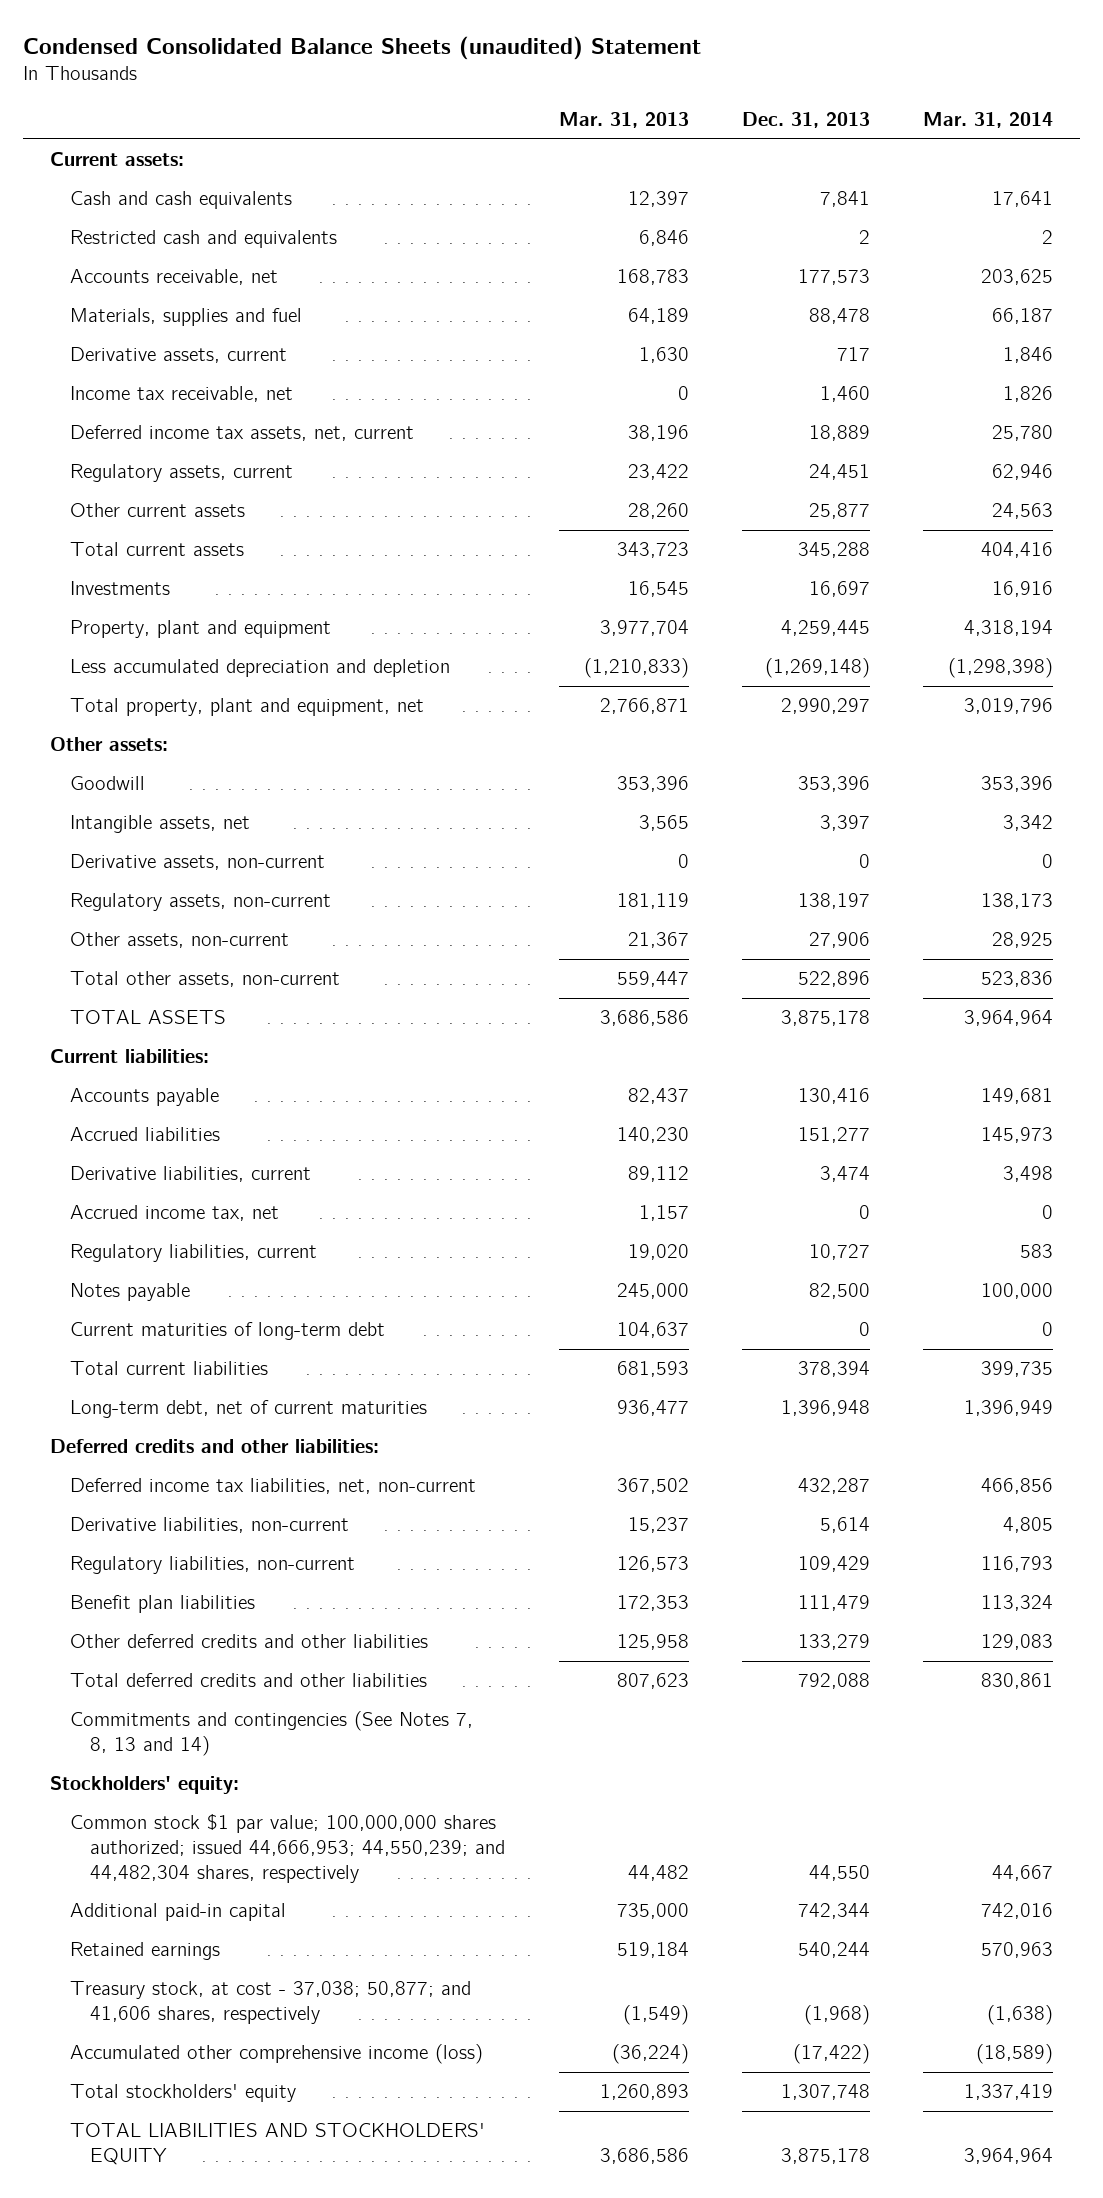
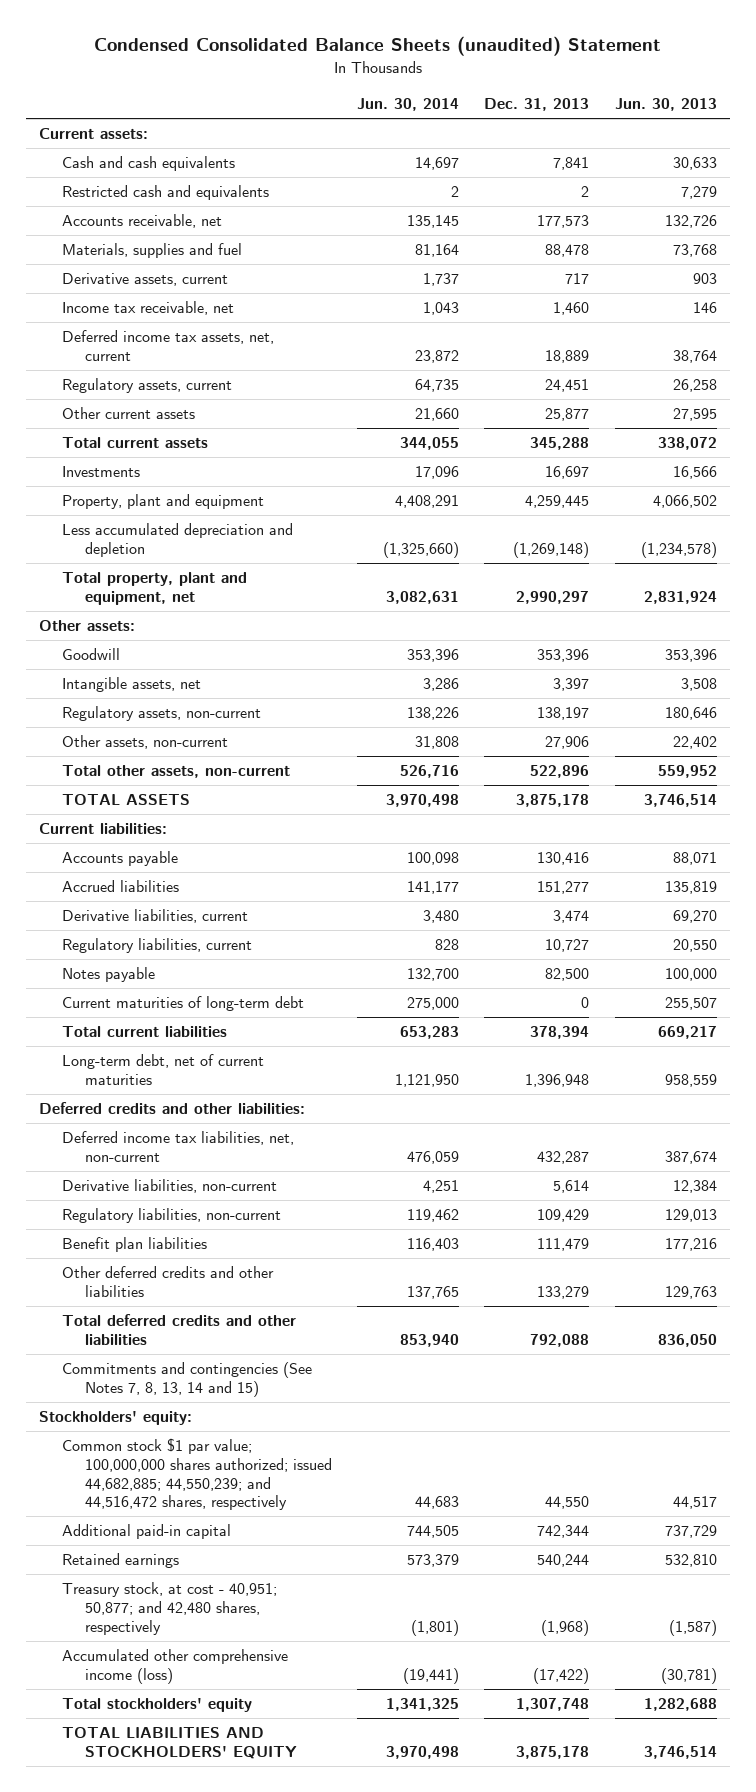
- | Mar. 31, 2013 | Dec. 31, 2013 | Mar. 31, 2014
+ | Jun. 30, 2014 | Dec. 31, 2013 | Jun. 30, 2013
- Derivative assets, non-current | 0 | 0 | 0
- Accrued income tax, net | 1,157 | 0 | 0
- Commitments and contingencies (See Notes 7, 8, 13 and 14)
+ Commitments and contingencies (See Notes 7, 8, 13, 14 and 15)
- Common stock $1 par value; 100,000,000 shares authorized; issued 44,666,953; 44,550,239; and 44,482,304 shares, respectively | 44,482 | 44,550 | 44,667
+ Common stock $1 par value; 100,000,000 shares authorized; issued 44,682,885; 44,550,239; and 44,516,472 shares, respectively | 44,683 | 44,550 | 44,517
- Treasury stock, at cost - 37,038; 50,877; and 41,606 shares, respectively | (1,549) | (1,968) | (1,638)
+ Treasury stock, at cost - 40,951; 50,877; and 42,480 shares, respectively | (1,801) | (1,968) | (1,587)

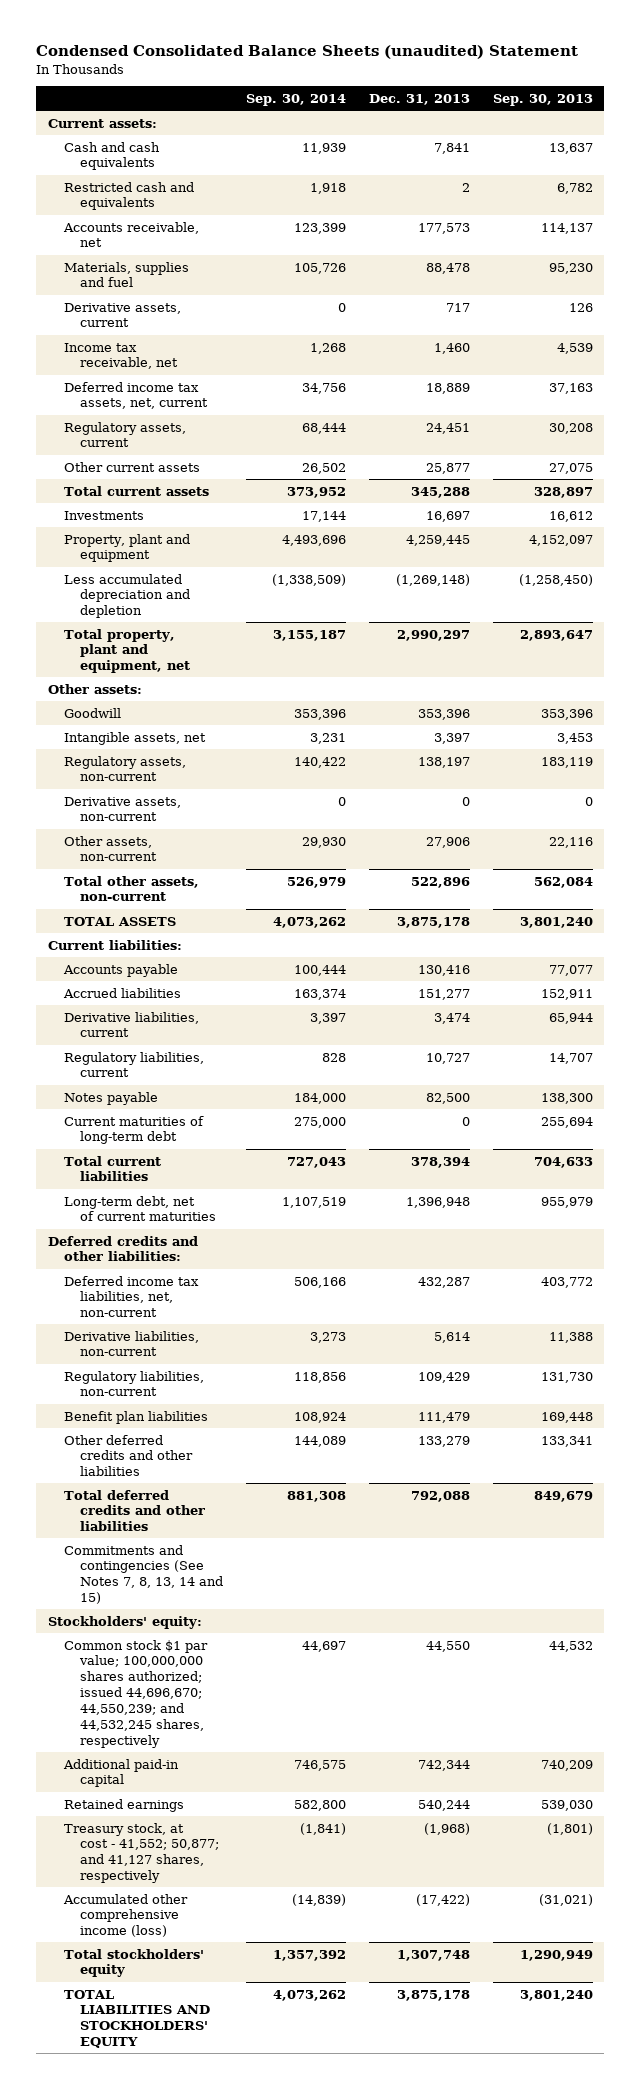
- | Jun. 30, 2014 | Dec. 31, 2013 | Jun. 30, 2013
+ | Sep. 30, 2014 | Dec. 31, 2013 | Sep. 30, 2013
+ Derivative assets, non-current | 0 | 0 | 0
- Common stock $1 par value; 100,000,000 shares authorized; issued 44,682,885; 44,550,239; and 44,516,472 shares, respectively | 44,683 | 44,550 | 44,517
+ Common stock $1 par value; 100,000,000 shares authorized; issued 44,696,670; 44,550,239; and 44,532,245 shares, respectively | 44,697 | 44,550 | 44,532
- Treasury stock, at cost - 40,951; 50,877; and 42,480 shares, respectively | (1,801) | (1,968) | (1,587)
+ Treasury stock, at cost - 41,552; 50,877; and 41,127 shares, respectively | (1,841) | (1,968) | (1,801)

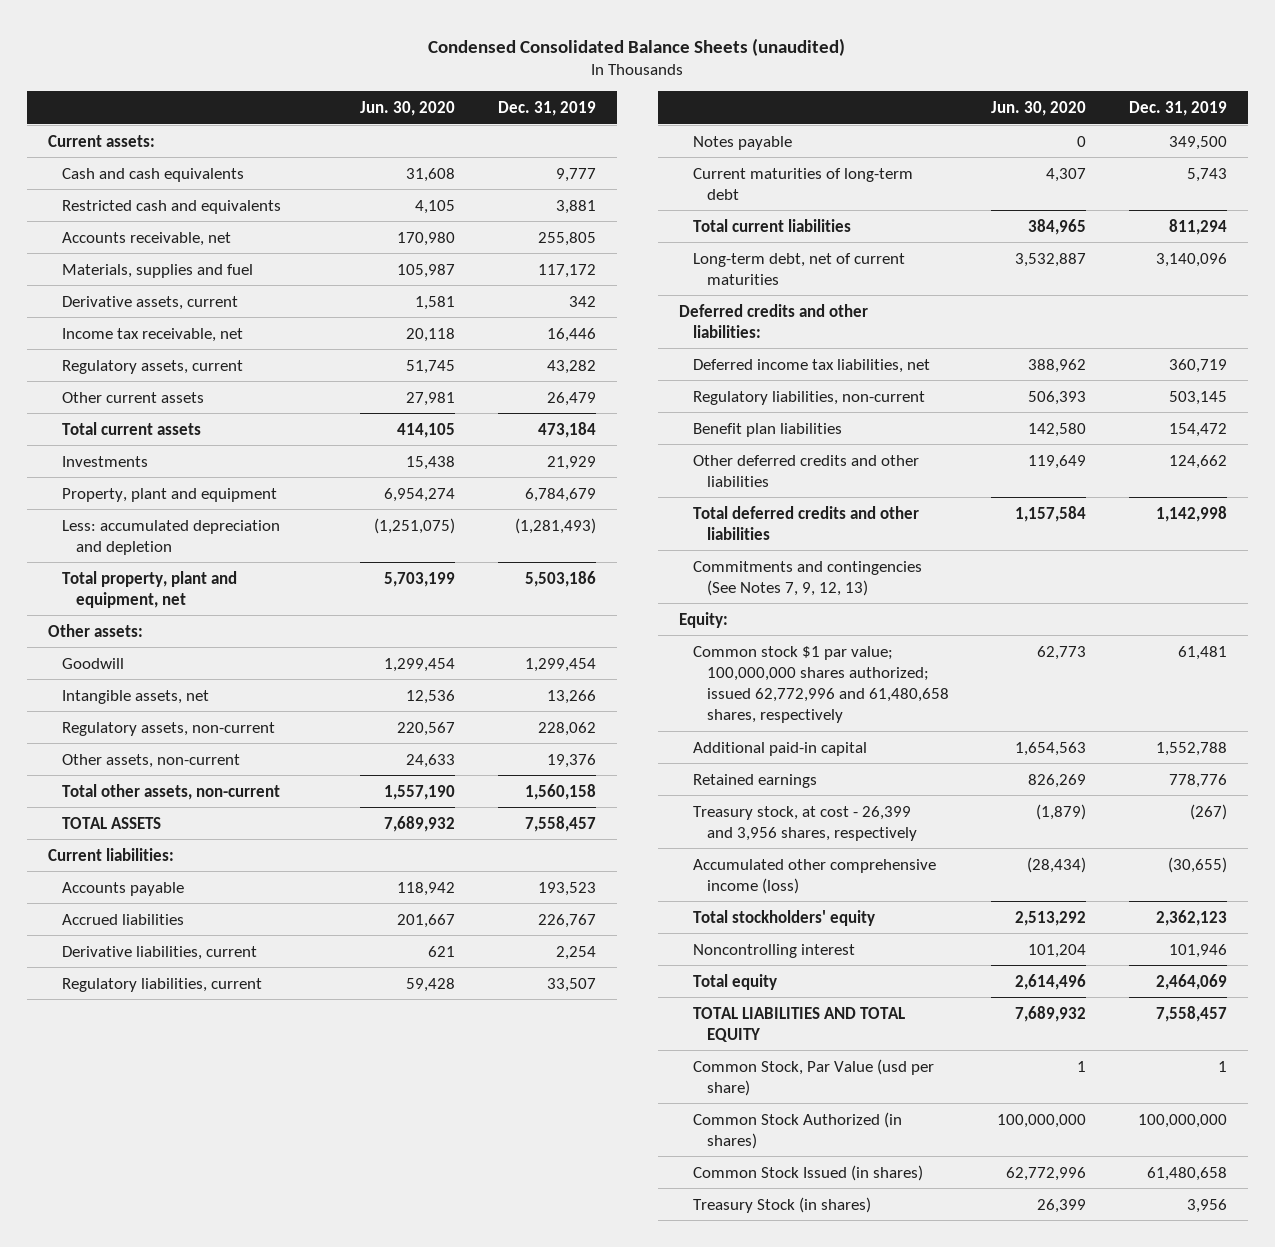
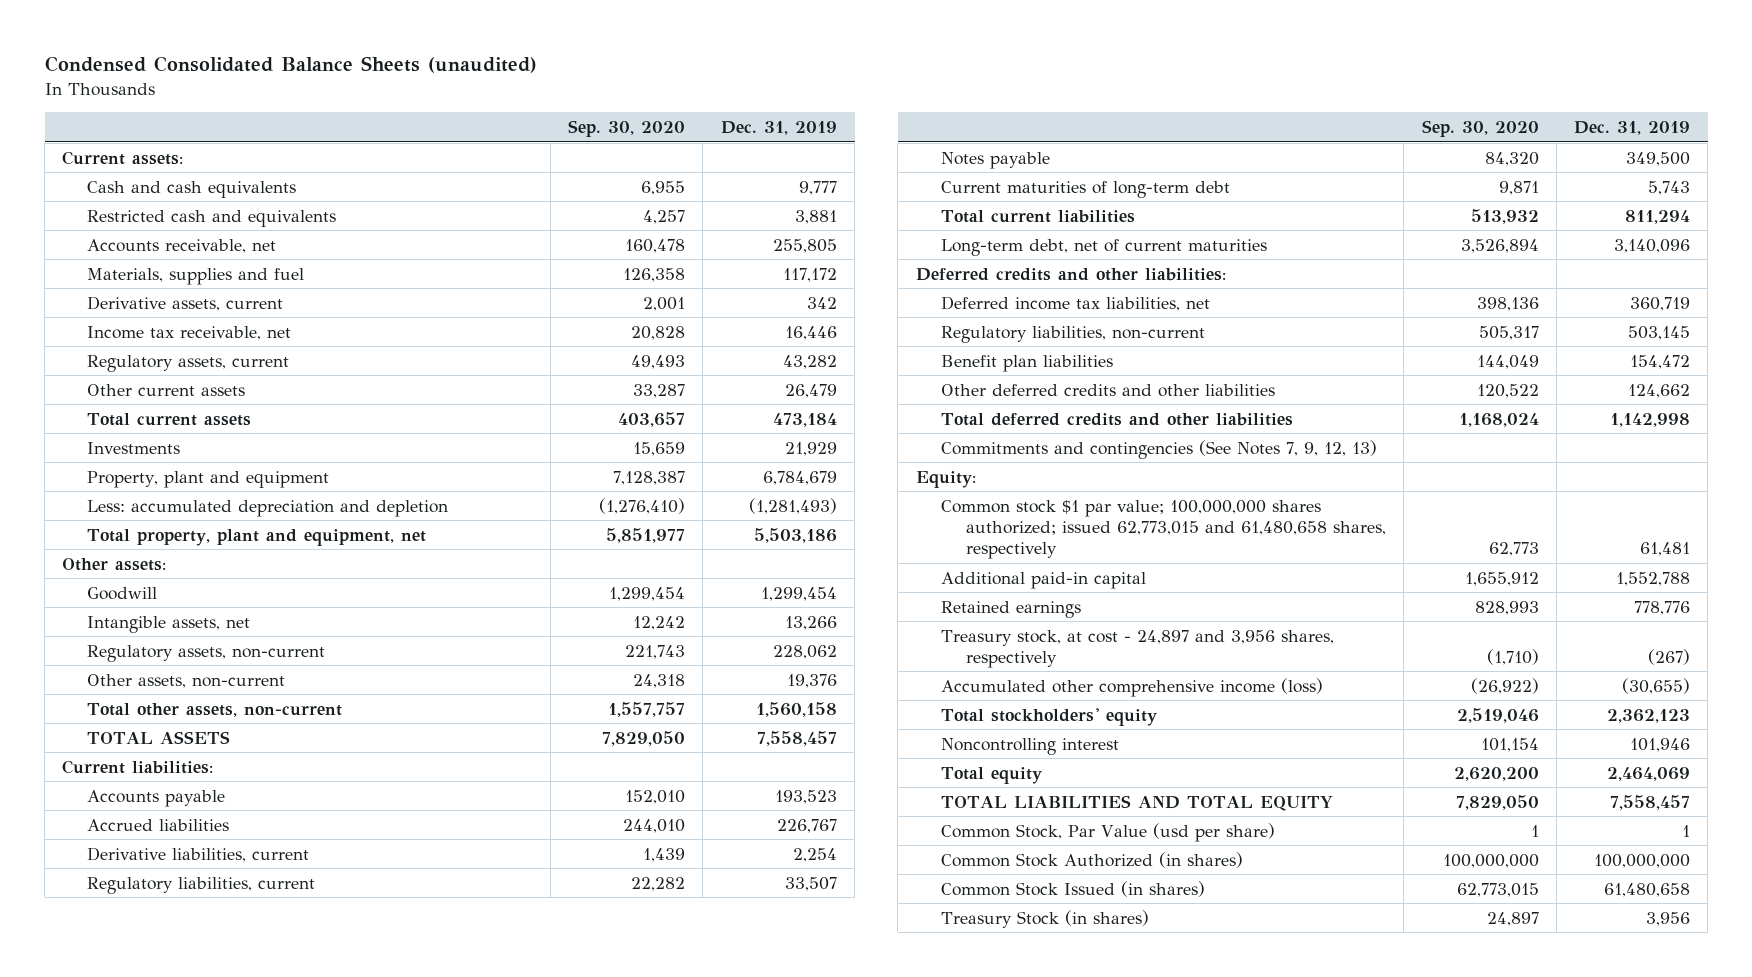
- | Jun. 30, 2020 | Dec. 31, 2019
+ | Sep. 30, 2020 | Dec. 31, 2019
- Common stock $1 par value; 100,000,000 shares authorized; issued 62,772,996 and 61,480,658 shares, respectively | 62,773 | 61,481
+ Common stock $1 par value; 100,000,000 shares authorized; issued 62,773,015 and 61,480,658 shares, respectively | 62,773 | 61,481
- Treasury stock, at cost - 26,399 and 3,956 shares, respectively | (1,879) | (267)
+ Treasury stock, at cost - 24,897 and 3,956 shares, respectively | (1,710) | (267)

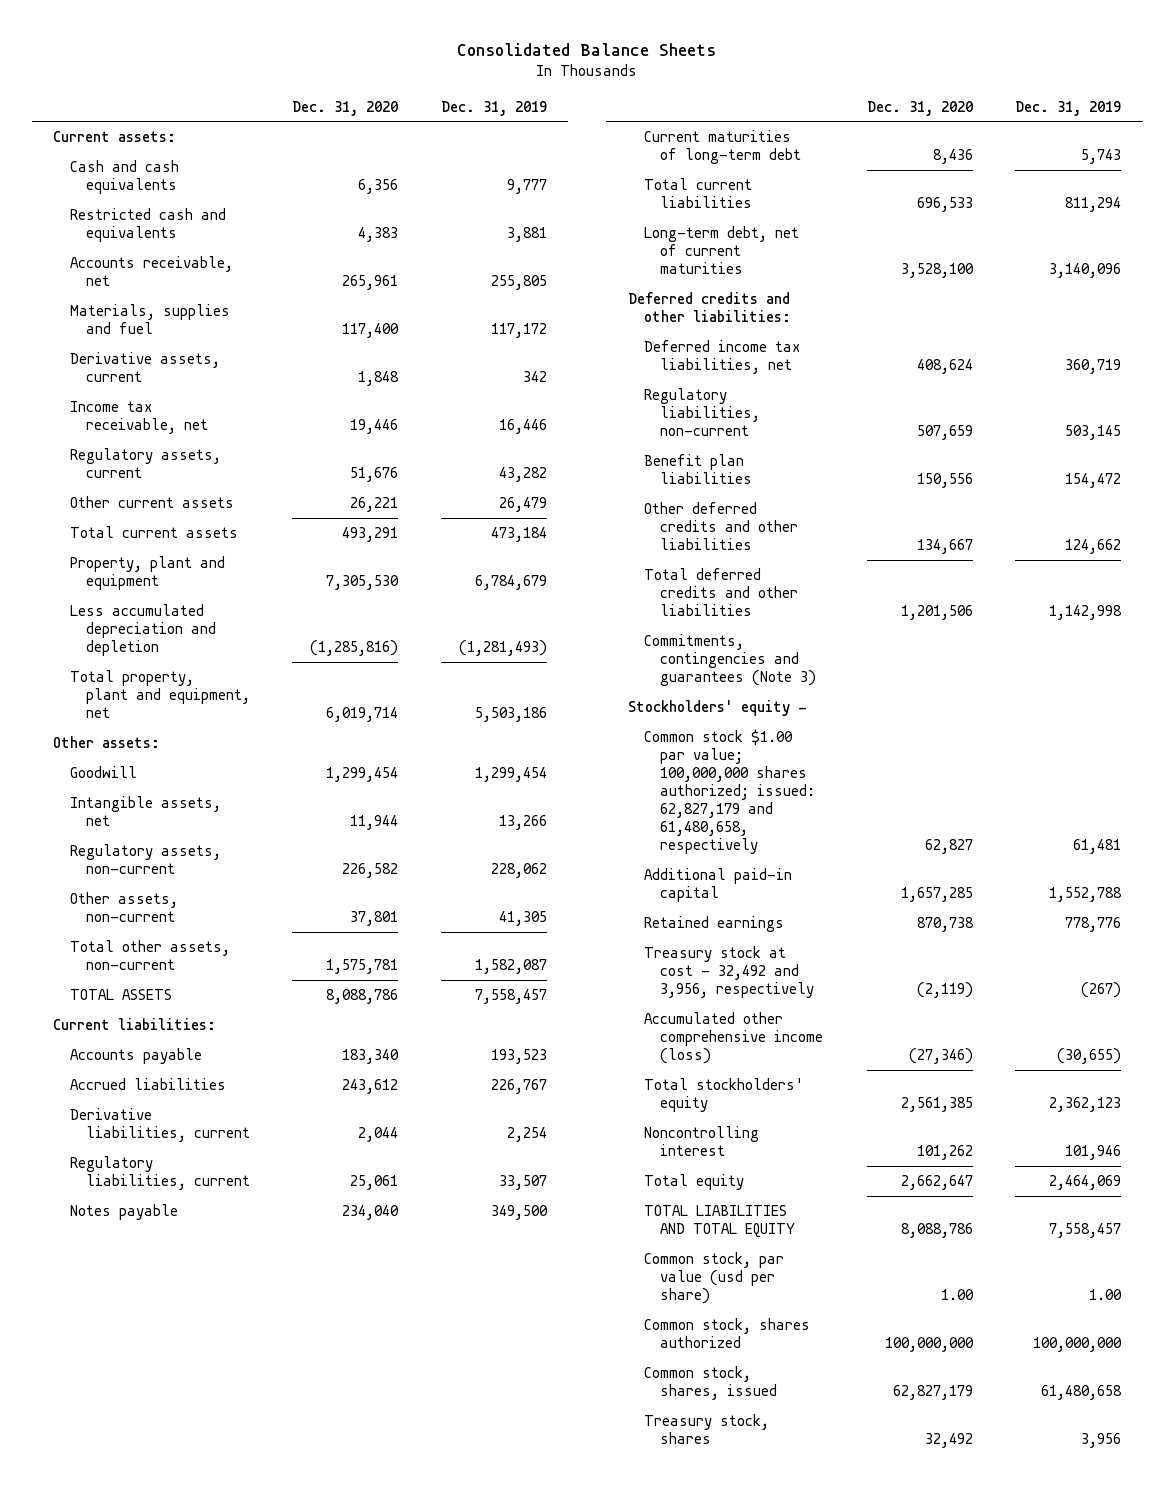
- Condensed Consolidated Balance Sheets (unaudited)
+ Consolidated Balance Sheets
- | Sep. 30, 2020 | Dec. 31, 2019
+ | Dec. 31, 2020 | Dec. 31, 2019
- Investments | 15,659 | 21,929
- Less: accumulated depreciation and depletion | (1,276,410) | (1,281,493)
+ Less accumulated depreciation and depletion | (1,285,816) | (1,281,493)
- Other assets, non-current | 24,318 | 19,376
- Total other assets, non-current | 1,557,757 | 1,560,158
+ Other assets, non-current | 37,801 | 41,305
+ Total other assets, non-current | 1,575,781 | 1,582,087
- Commitments and contingencies (See Notes 7, 9, 12, 13)
- Equity:
- Common stock $1 par value; 100,000,000 shares authorized; issued 62,773,015 and 61,480,658 shares, respectively | 62,773 | 61,481
+ Commitments, contingencies and guarantees (Note 3)
+ Stockholders' equity -
+ Common stock $1.00 par value; 100,000,000 shares authorized; issued: 62,827,179 and 61,480,658, respectively | 62,827 | 61,481
- Treasury stock, at cost - 24,897 and 3,956 shares, respectively | (1,710) | (267)
+ Treasury stock at cost - 32,492 and 3,956, respectively | (2,119) | (267)
- Common Stock, Par Value (usd per share) | 1 | 1
- Common Stock Authorized (in shares) | 100,000,000 | 100,000,000
- Common Stock Issued (in shares) | 62,773,015 | 61,480,658
- Treasury Stock (in shares) | 24,897 | 3,956
+ Common stock, par value (usd per share) | 1.00 | 1.00
+ Common stock, shares authorized | 100,000,000 | 100,000,000
+ Common stock, shares, issued | 62,827,179 | 61,480,658
+ Treasury stock, shares | 32,492 | 3,956

